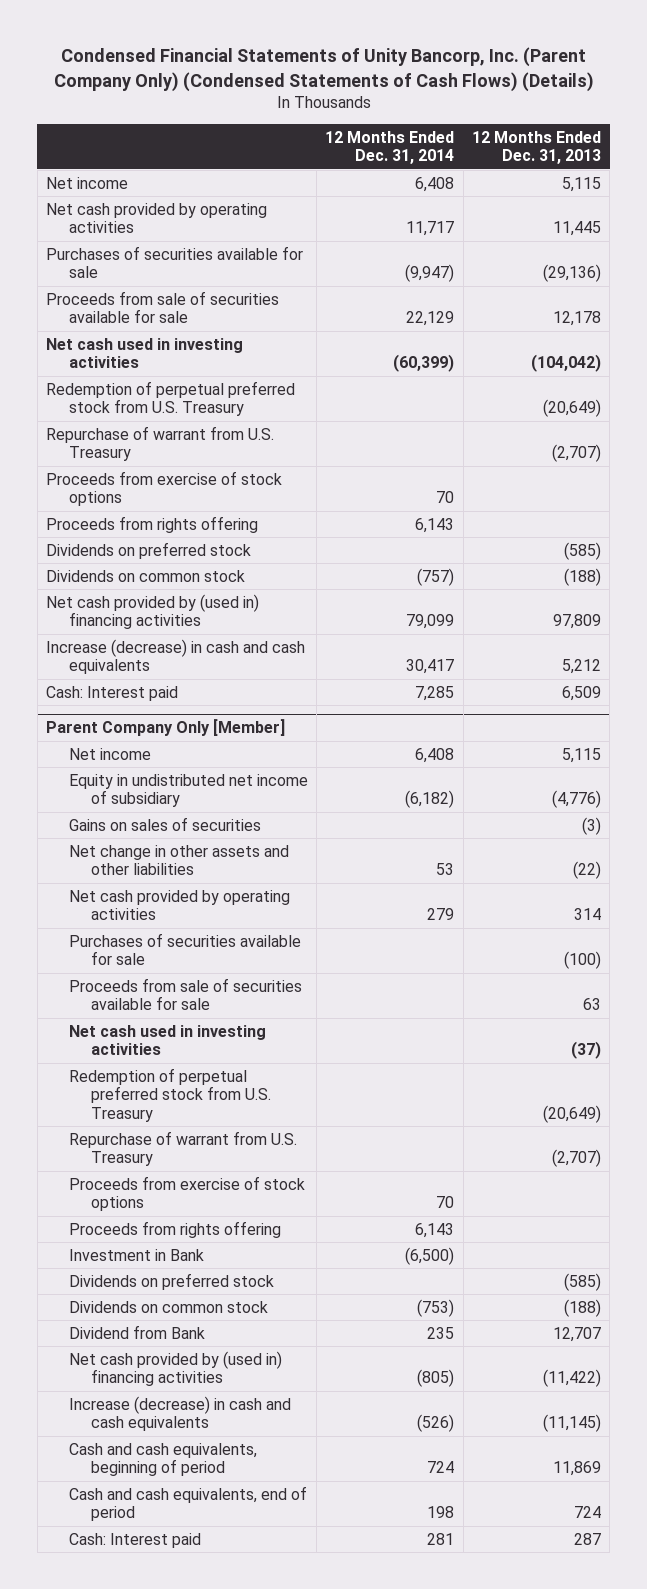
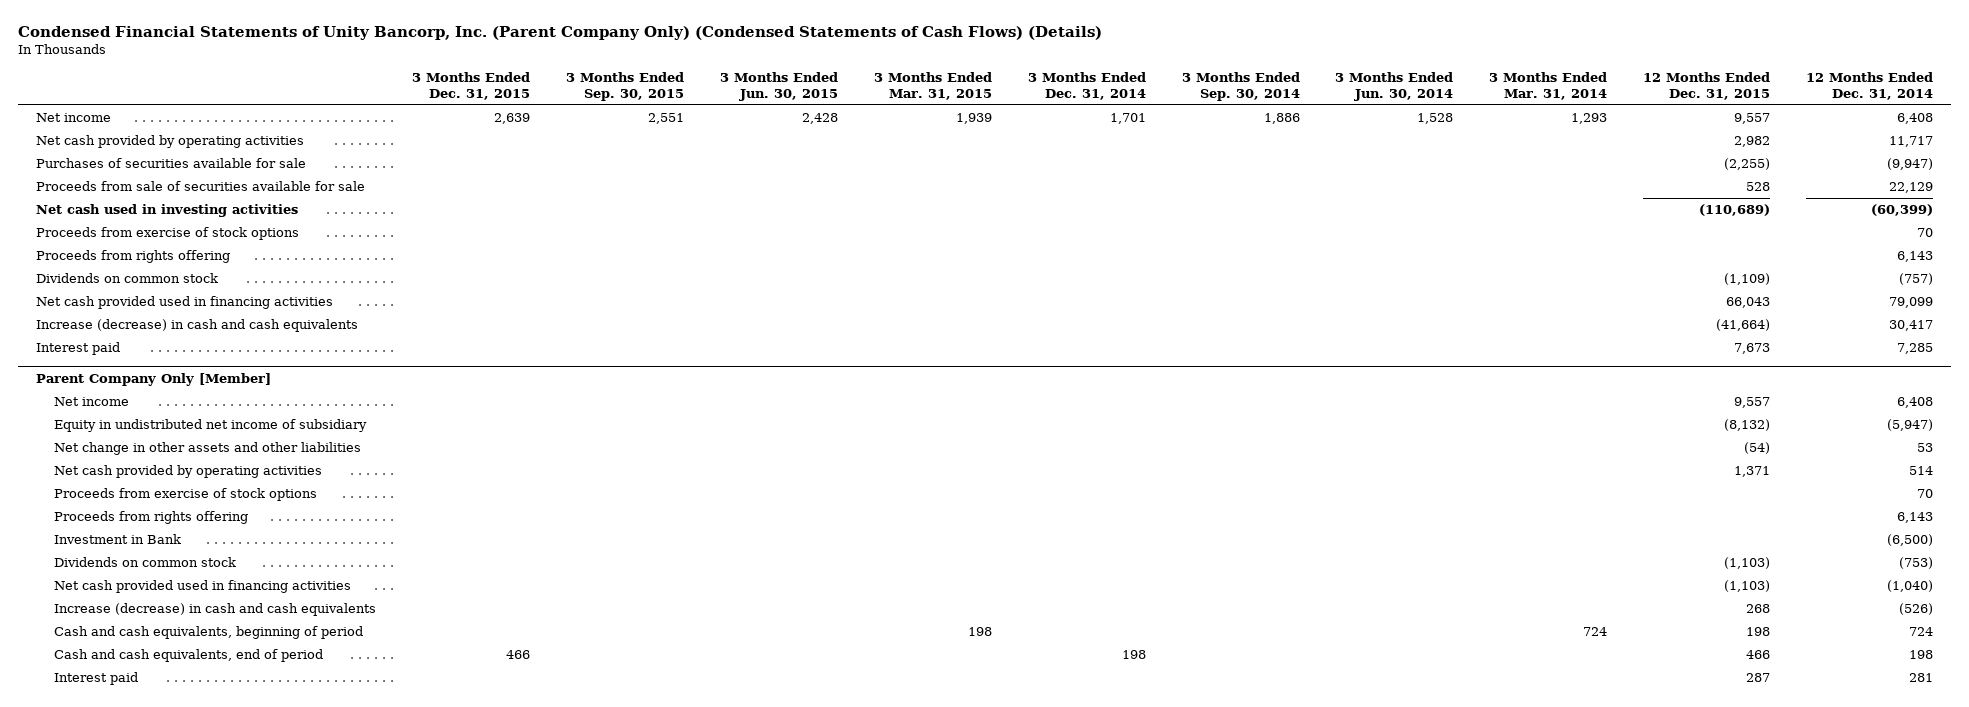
- | 12 Months Ended Dec. 31, 2014 | 12 Months Ended Dec. 31, 2013
+ | 3 Months Ended Dec. 31, 2015 | 3 Months Ended Sep. 30, 2015 | 3 Months Ended Jun. 30, 2015 | 3 Months Ended Mar. 31, 2015 | 3 Months Ended Dec. 31, 2014 | 3 Months Ended Sep. 30, 2014 | 3 Months Ended Jun. 30, 2014 | 3 Months Ended Mar. 31, 2014 | 12 Months Ended Dec. 31, 2015 | 12 Months Ended Dec. 31, 2014
- Redemption of perpetual preferred stock from U.S. Treasury | | (20,649)
- Repurchase of warrant from U.S. Treasury | | (2,707)
- Dividends on preferred stock | | (585)
- Net cash provided by (used in) financing activities | 79,099 | 97,809
+ Net cash provided used in financing activities | | | | | | | | | 66,043 | 79,099
- Cash: Interest paid | 7,285 | 6,509
+ Interest paid | | | | | | | | | 7,673 | 7,285
@ Parent Company Only [Member]
- Equity in undistributed net income of subsidiary | (6,182) | (4,776)
- Gains on sales of securities | | (3)
+ Equity in undistributed net income of subsidiary | | | | | | | | | (8,132) | (5,947)
- Net cash provided by operating activities | 279 | 314
- Purchases of securities available for sale | | (100)
- Proceeds from sale of securities available for sale | | 63
- Net cash used in investing activities | | (37)
- Redemption of perpetual preferred stock from U.S. Treasury | | (20,649)
- Repurchase of warrant from U.S. Treasury | | (2,707)
+ Net cash provided by operating activities | | | | | | | | | 1,371 | 514
- Dividends on preferred stock | | (585)
- Dividend from Bank | 235 | 12,707
- Net cash provided by (used in) financing activities | (805) | (11,422)
+ Net cash provided used in financing activities | | | | | | | | | (1,103) | (1,040)
- Cash: Interest paid | 281 | 287
+ Interest paid | | | | | | | | | 287 | 281

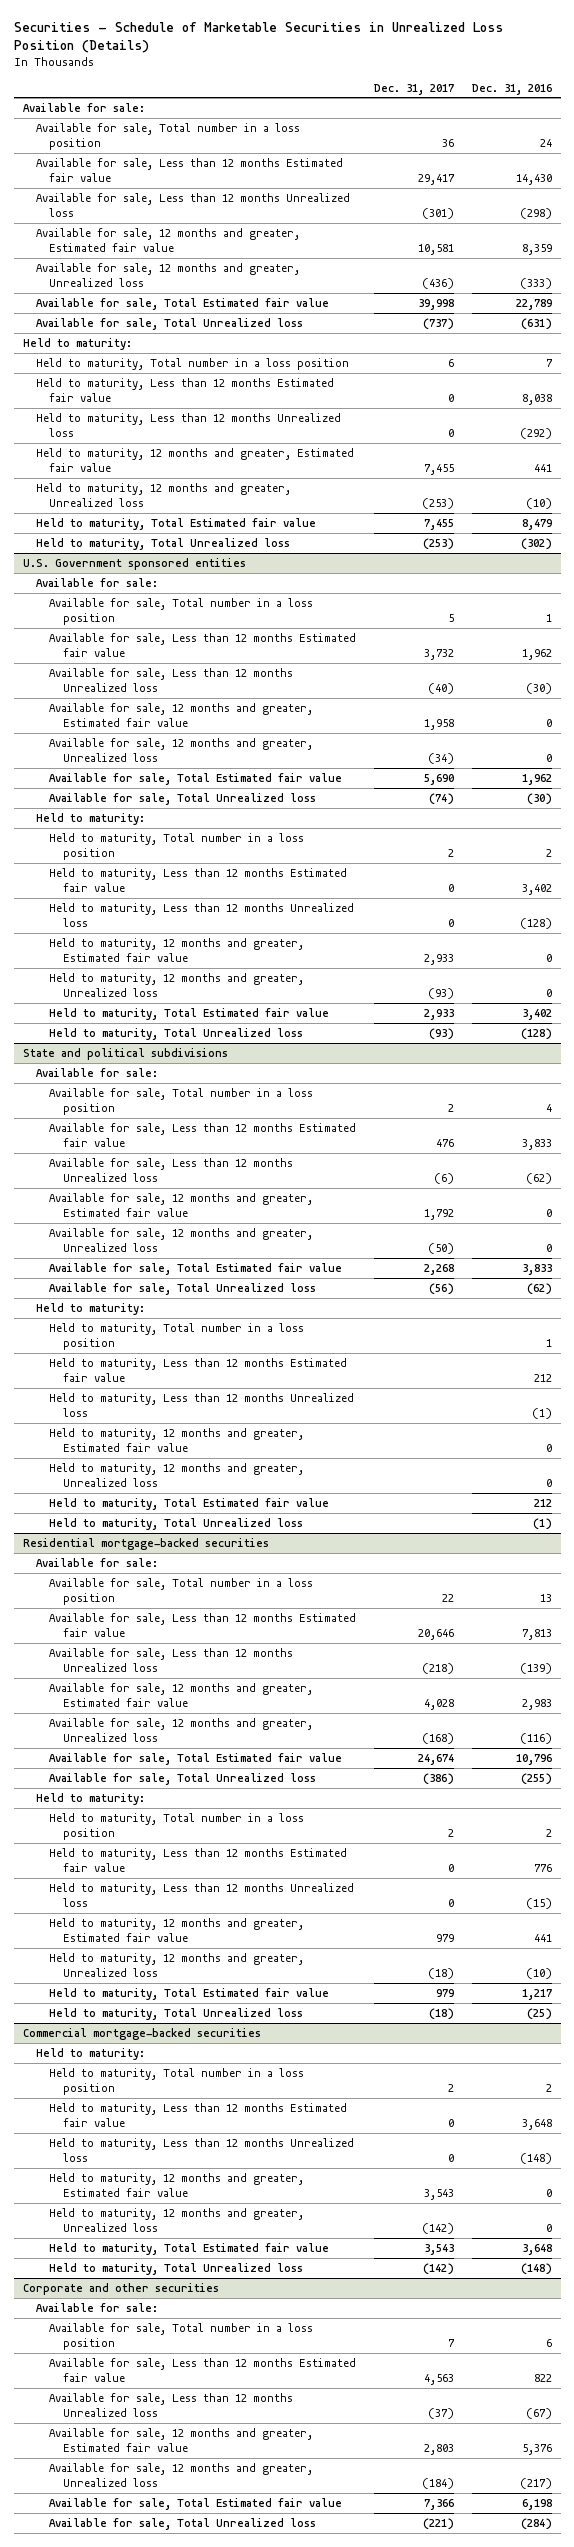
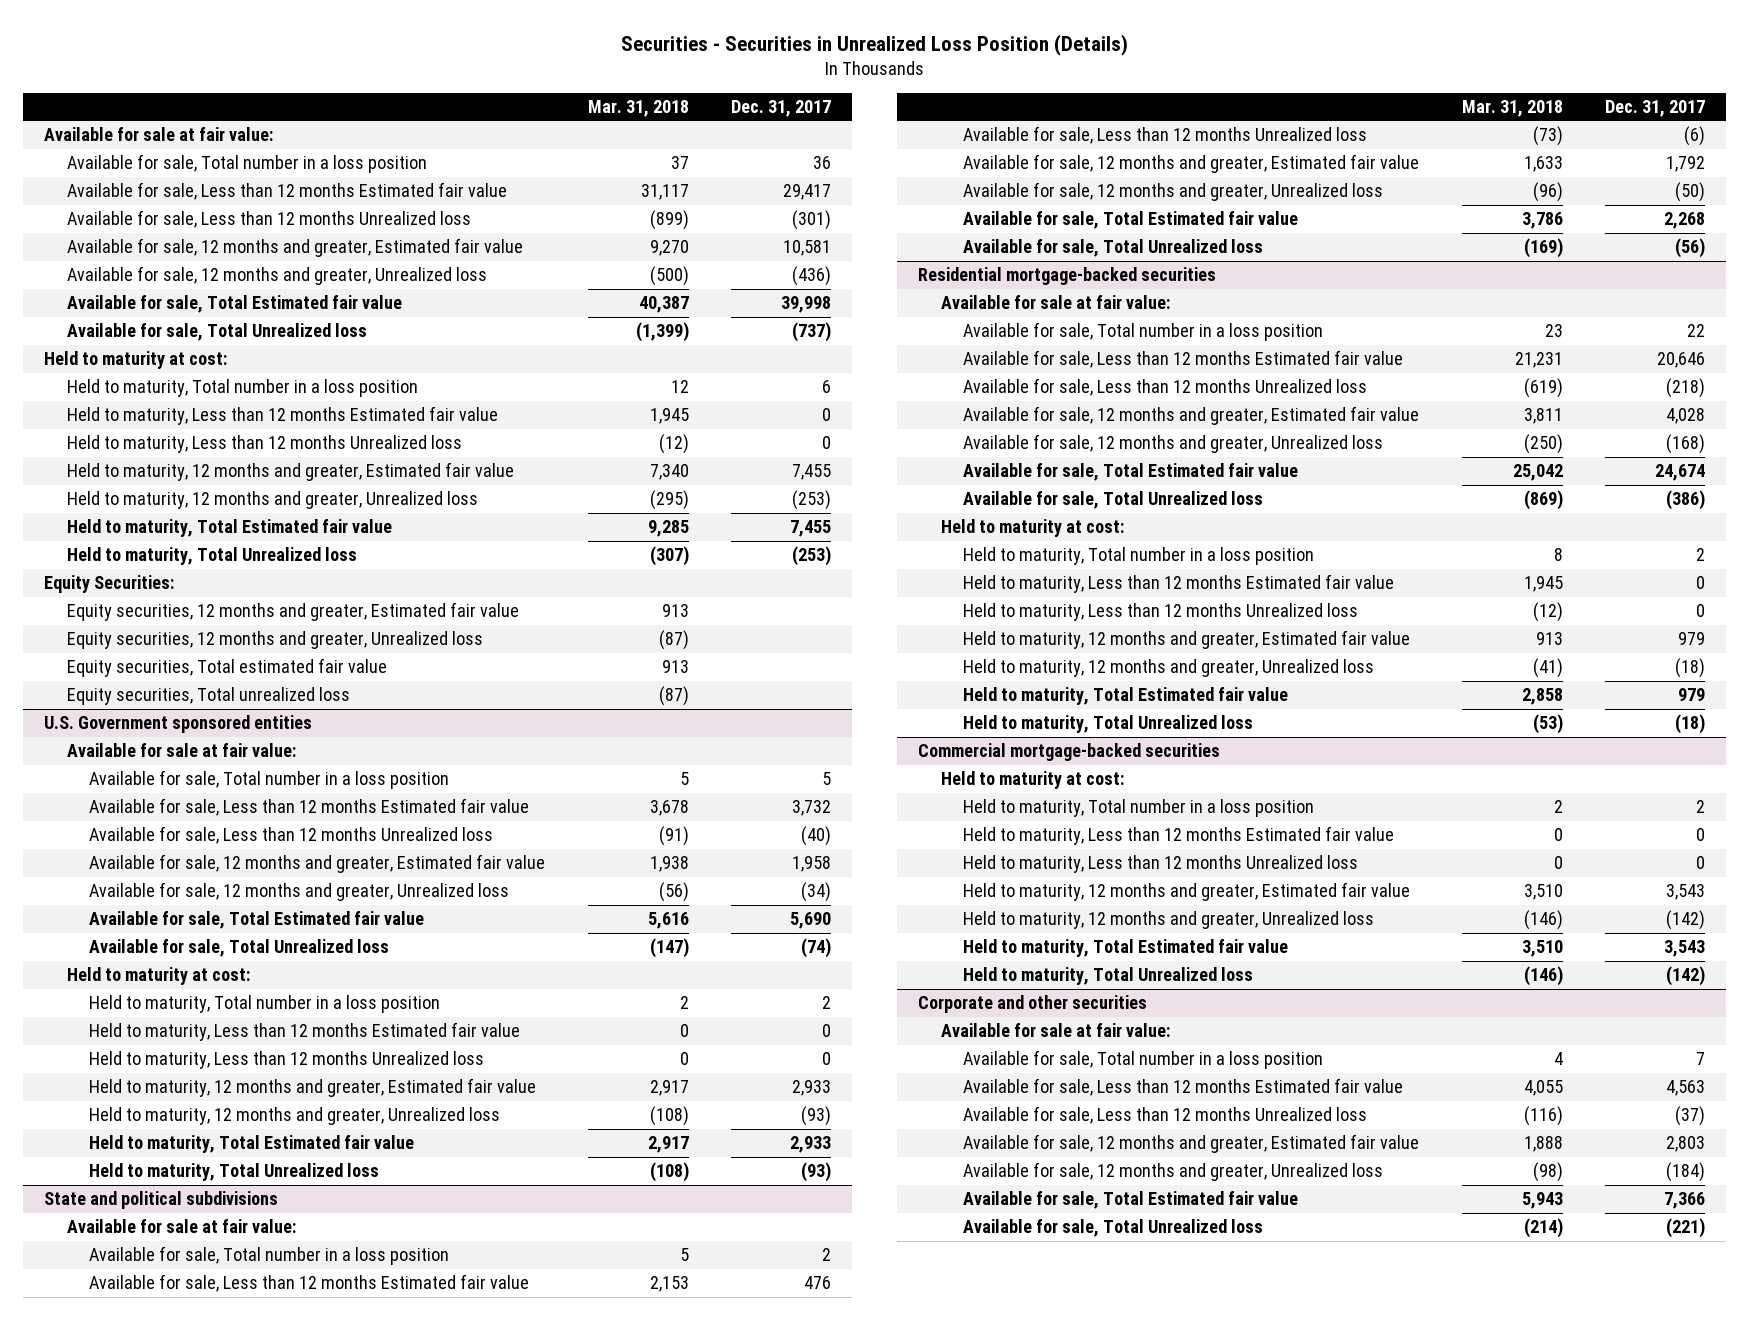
- Securities - Schedule of Marketable Securities in Unrealized Loss Position (Details)
+ Securities - Securities in Unrealized Loss Position (Details)
- | Dec. 31, 2017 | Dec. 31, 2016
+ | Mar. 31, 2018 | Dec. 31, 2017
- Available for sale:
+ Available for sale at fair value:
- Held to maturity:
+ Held to maturity at cost:
+ Equity Securities:
+ Equity securities, 12 months and greater, Estimated fair value | 913 |
+ Equity securities, 12 months and greater, Unrealized loss | (87) |
+ Equity securities, Total estimated fair value | 913 |
+ Equity securities, Total unrealized loss | (87) |
@ U.S. Government sponsored entities
- Available for sale:
+ Available for sale at fair value:
- Held to maturity:
+ Held to maturity at cost:
@ State and political subdivisions
- Available for sale:
+ Available for sale at fair value:
- Held to maturity:
- Held to maturity, Total number in a loss position | | 1
- Held to maturity, Less than 12 months Estimated fair value | | 212
- Held to maturity, Less than 12 months Unrealized loss | | (1)
- Held to maturity, 12 months and greater, Estimated fair value | | 0
- Held to maturity, 12 months and greater, Unrealized loss | | 0
- Held to maturity, Total Estimated fair value | | 212
- Held to maturity, Total Unrealized loss | | (1)
@ Residential mortgage-backed securities
- Available for sale:
+ Available for sale at fair value:
- Held to maturity:
+ Held to maturity at cost:
@ Commercial mortgage-backed securities
- Held to maturity:
+ Held to maturity at cost:
@ Corporate and other securities
- Available for sale:
+ Available for sale at fair value:

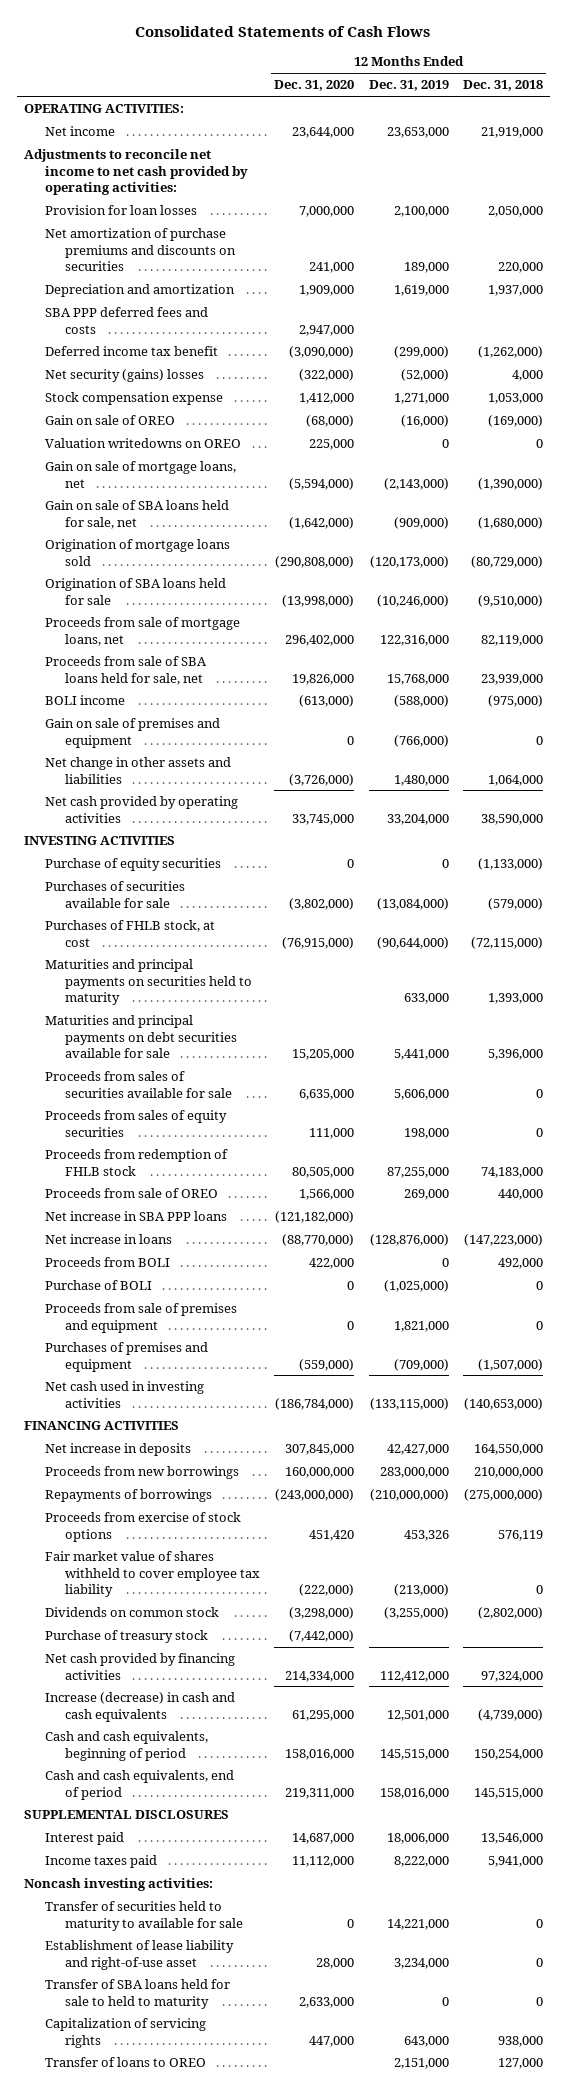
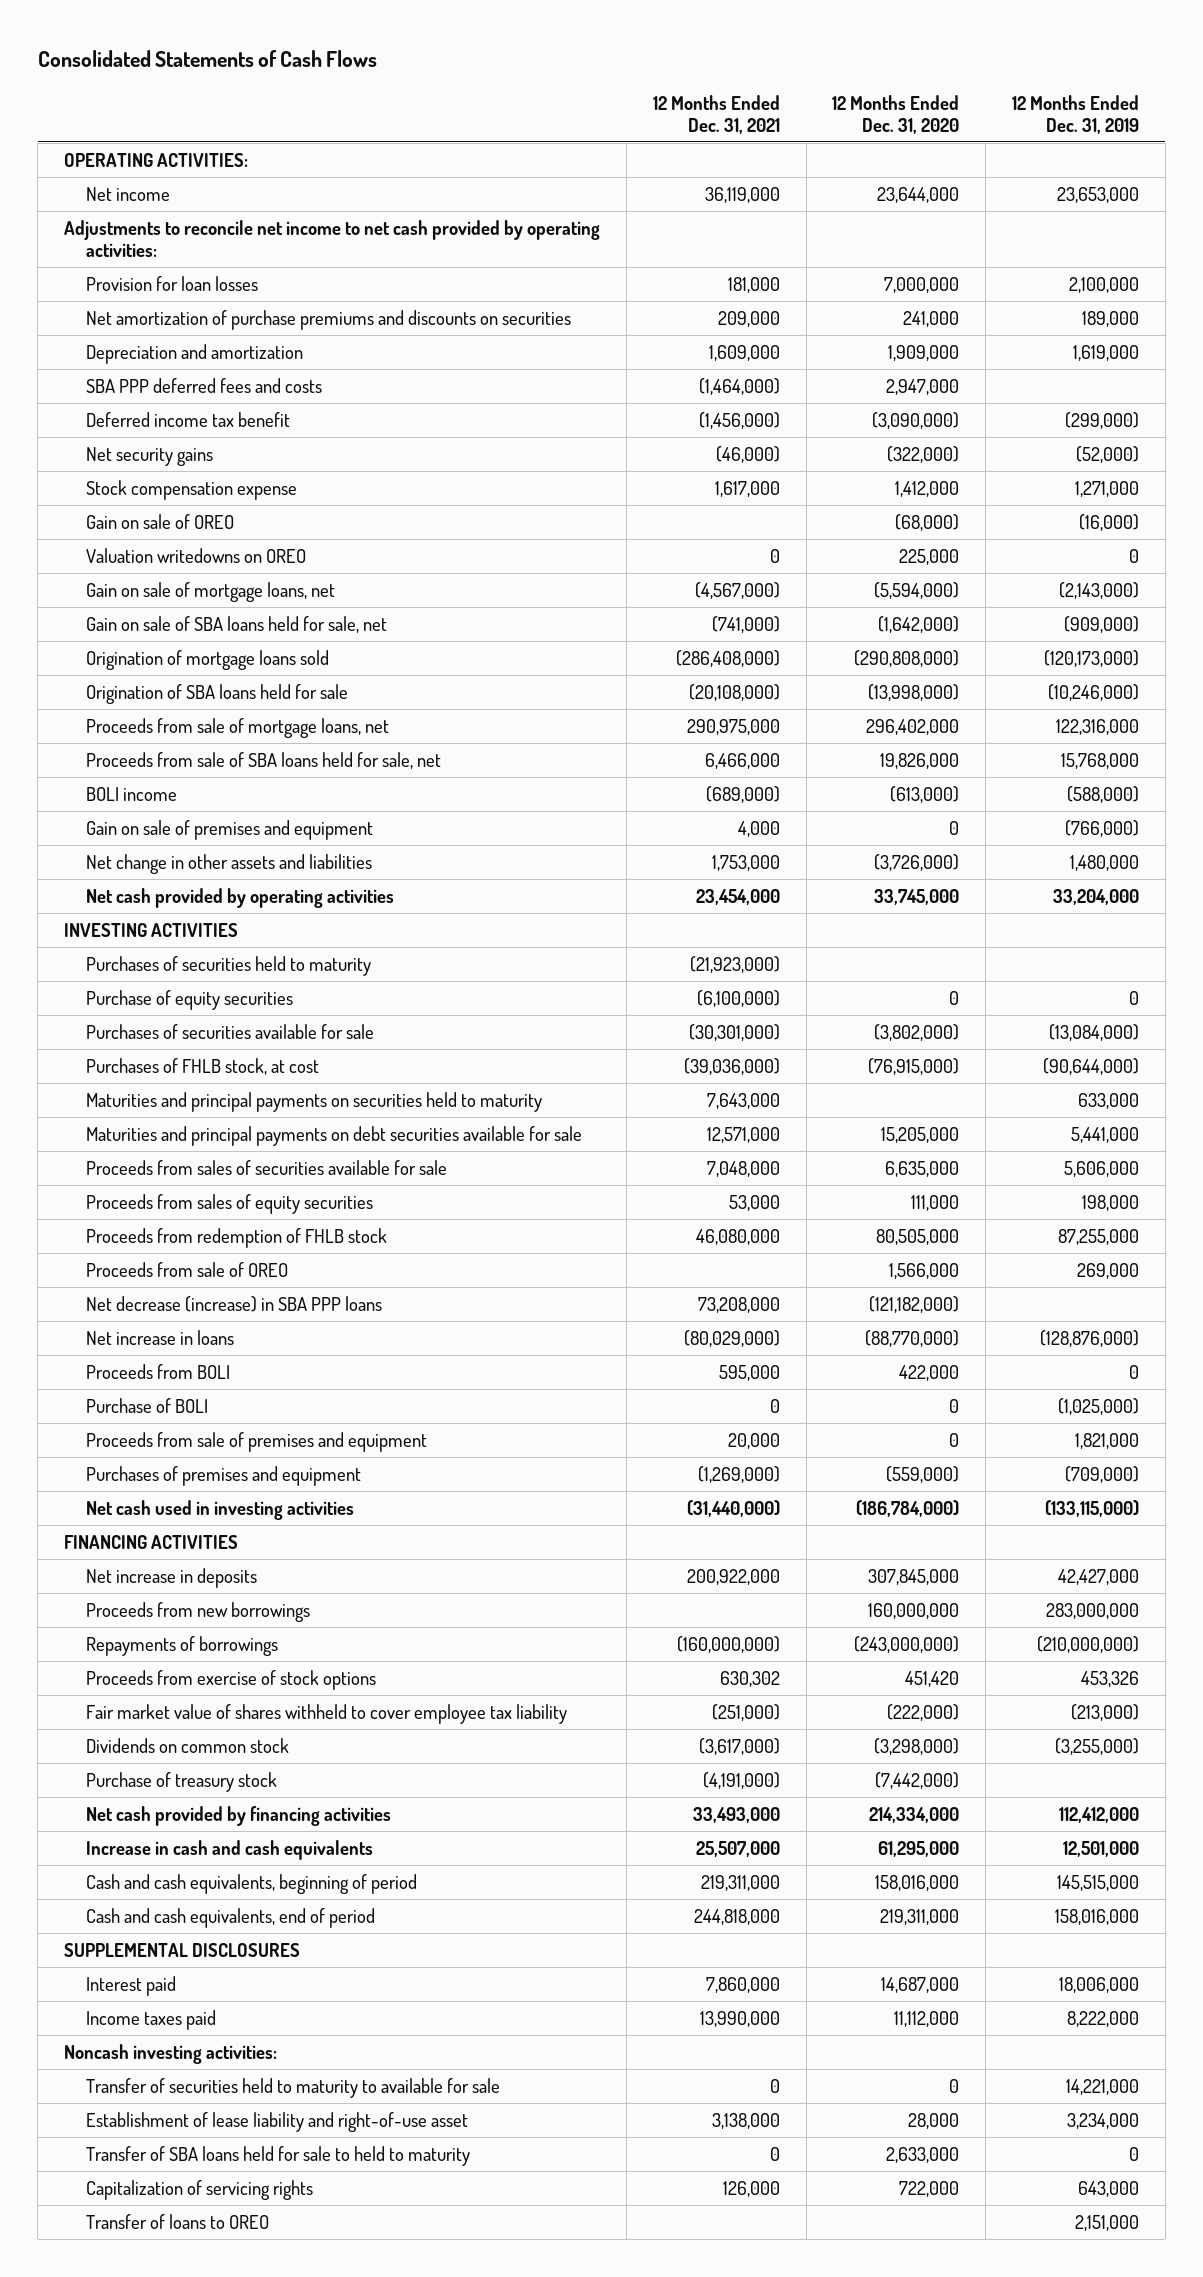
- | 12 Months Ended Dec. 31, 2020 | 12 Months Ended Dec. 31, 2019 | 12 Months Ended Dec. 31, 2018
+ | 12 Months Ended Dec. 31, 2021 | 12 Months Ended Dec. 31, 2020 | 12 Months Ended Dec. 31, 2019
- Net security (gains) losses | (322,000) | (52,000) | 4,000
+ Net security gains | (46,000) | (322,000) | (52,000)
+ Purchases of securities held to maturity | (21,923,000) | |
- Net increase in SBA PPP loans | (121,182,000) | |
+ Net decrease (increase) in SBA PPP loans | 73,208,000 | (121,182,000) |
- Increase (decrease) in cash and cash equivalents | 61,295,000 | 12,501,000 | (4,739,000)
+ Increase in cash and cash equivalents | 25,507,000 | 61,295,000 | 12,501,000
- Capitalization of servicing rights | 447,000 | 643,000 | 938,000
+ Capitalization of servicing rights | 126,000 | 722,000 | 643,000

